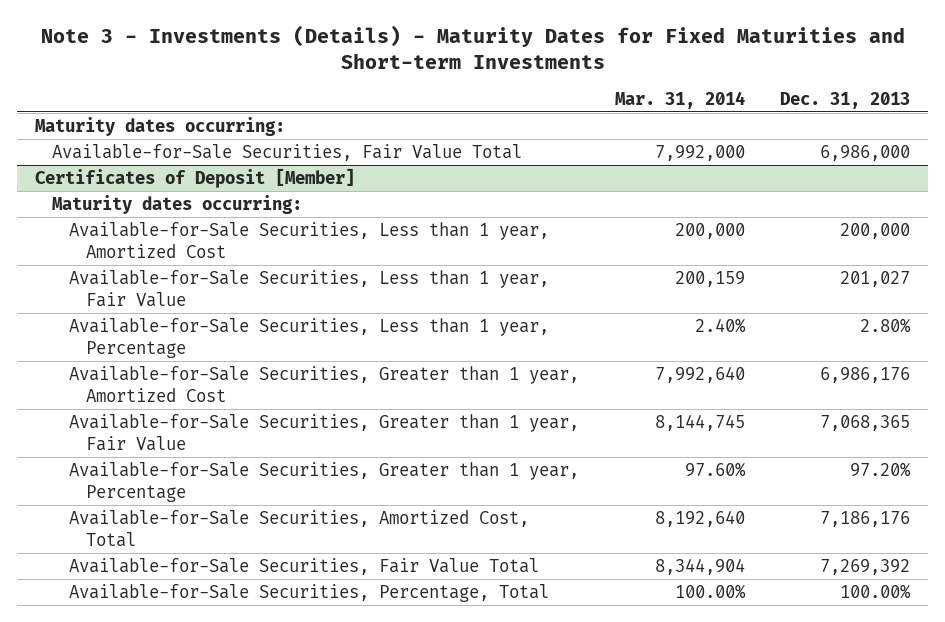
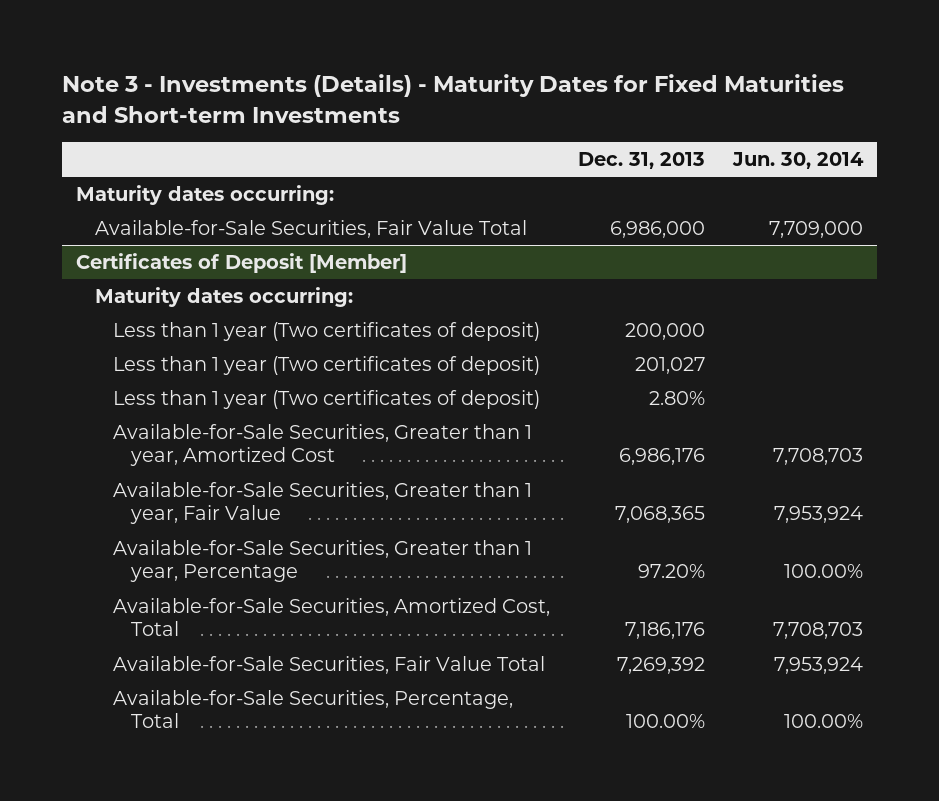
- | Mar. 31, 2014 | Dec. 31, 2013
+ | Dec. 31, 2013 | Jun. 30, 2014
@ Certificates of Deposit [Member]
- Available-for-Sale Securities, Less than 1 year, Amortized Cost | 200,000 | 200,000
- Available-for-Sale Securities, Less than 1 year, Fair Value | 200,159 | 201,027
- Available-for-Sale Securities, Less than 1 year, Percentage | 2.40% | 2.80%
+ Less than 1 year (Two certificates of deposit) | 200,000 |
+ Less than 1 year (Two certificates of deposit) | 201,027 |
+ Less than 1 year (Two certificates of deposit) | 2.80% |

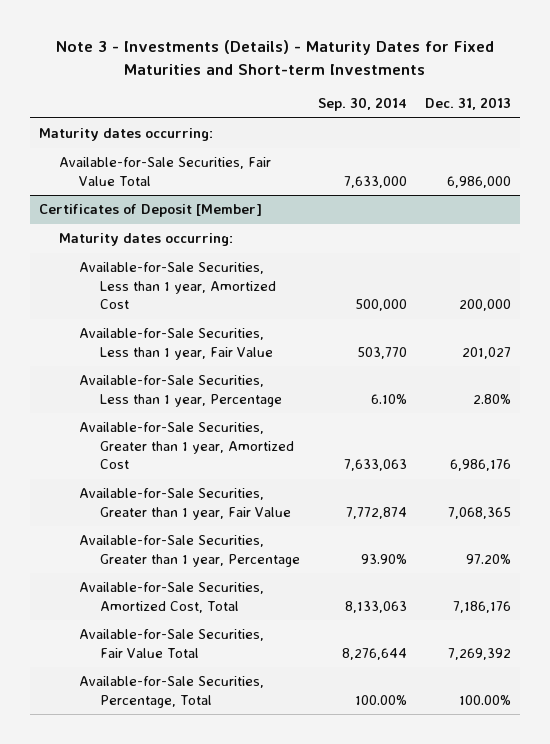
- | Dec. 31, 2013 | Jun. 30, 2014
+ | Sep. 30, 2014 | Dec. 31, 2013
@ Certificates of Deposit [Member]
- Less than 1 year (Two certificates of deposit) | 200,000 |
- Less than 1 year (Two certificates of deposit) | 201,027 |
- Less than 1 year (Two certificates of deposit) | 2.80% |
+ Available-for-Sale Securities, Less than 1 year, Amortized Cost | 500,000 | 200,000
+ Available-for-Sale Securities, Less than 1 year, Fair Value | 503,770 | 201,027
+ Available-for-Sale Securities, Less than 1 year, Percentage | 6.10% | 2.80%

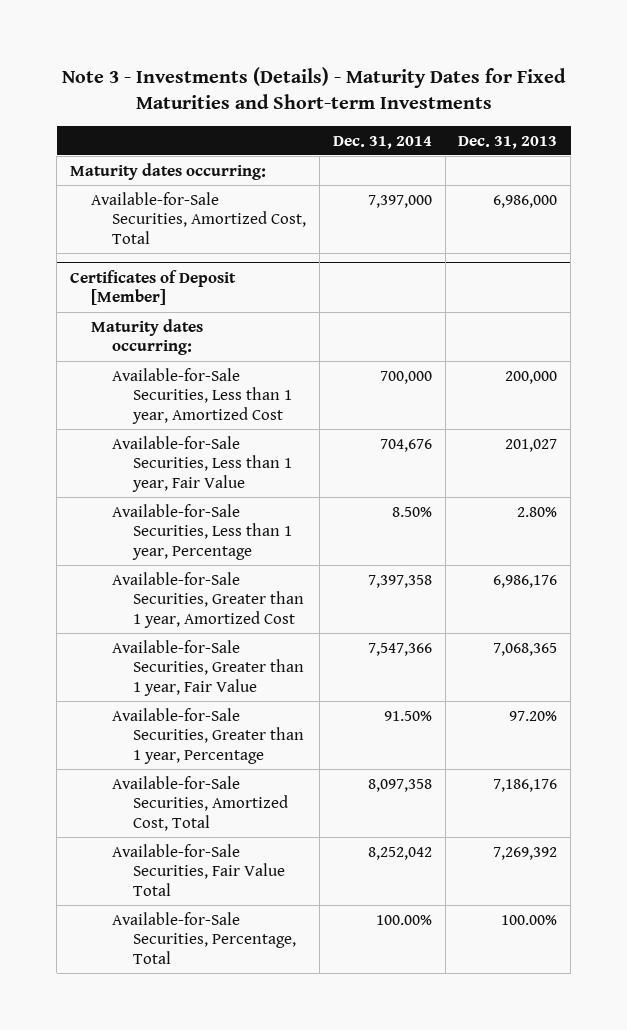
- | Sep. 30, 2014 | Dec. 31, 2013
+ | Dec. 31, 2014 | Dec. 31, 2013
- Available-for-Sale Securities, Fair Value Total | 7,633,000 | 6,986,000
+ Available-for-Sale Securities, Amortized Cost, Total | 7,397,000 | 6,986,000

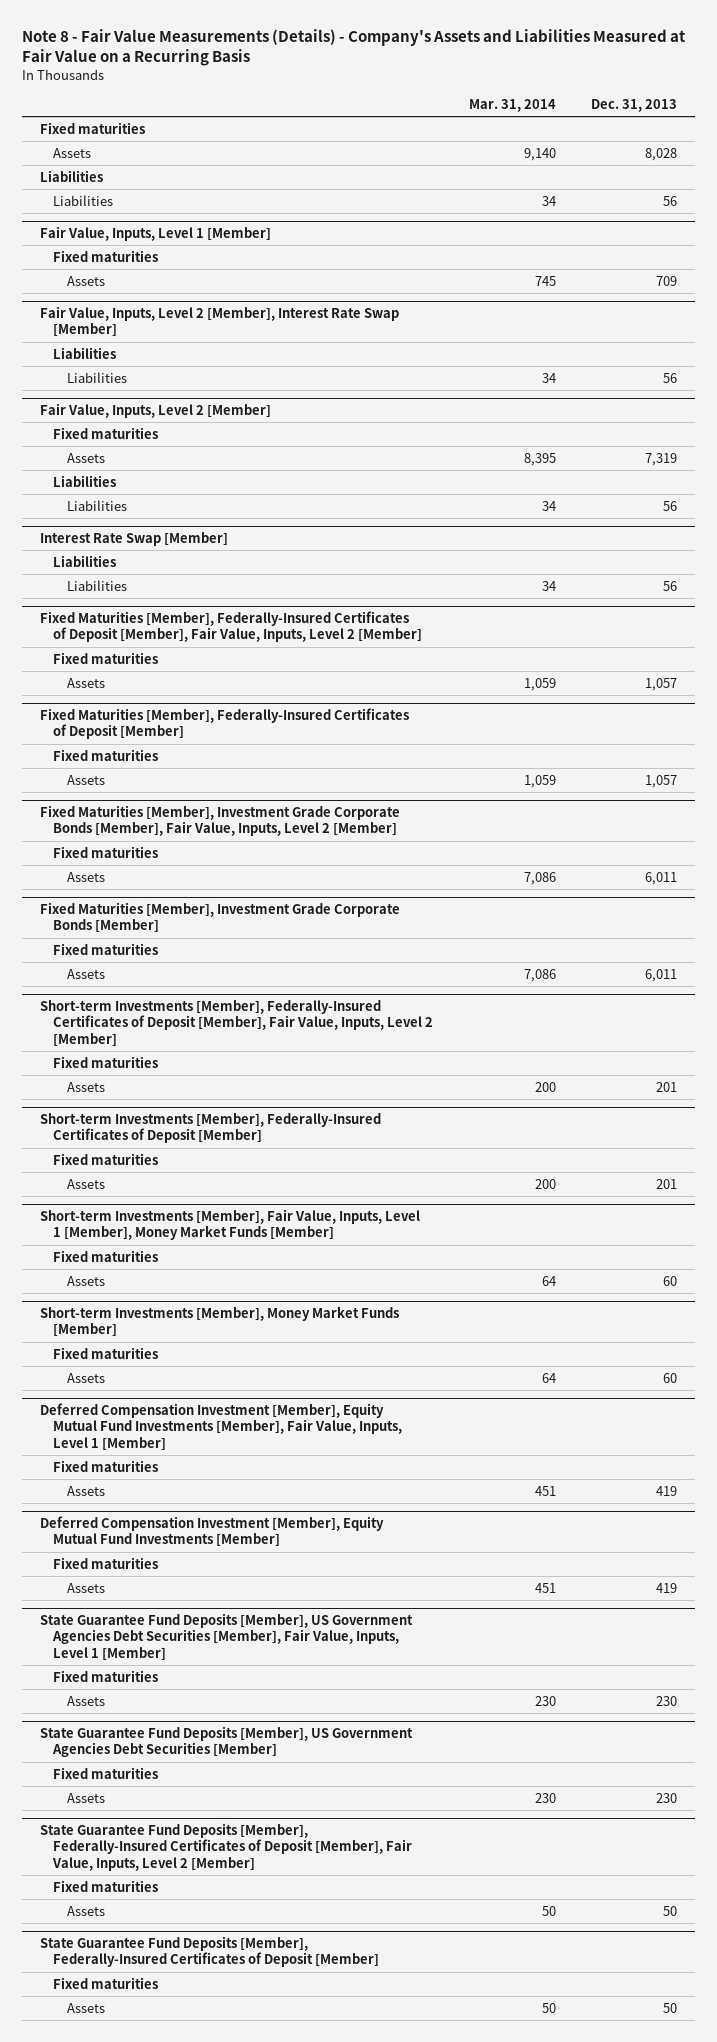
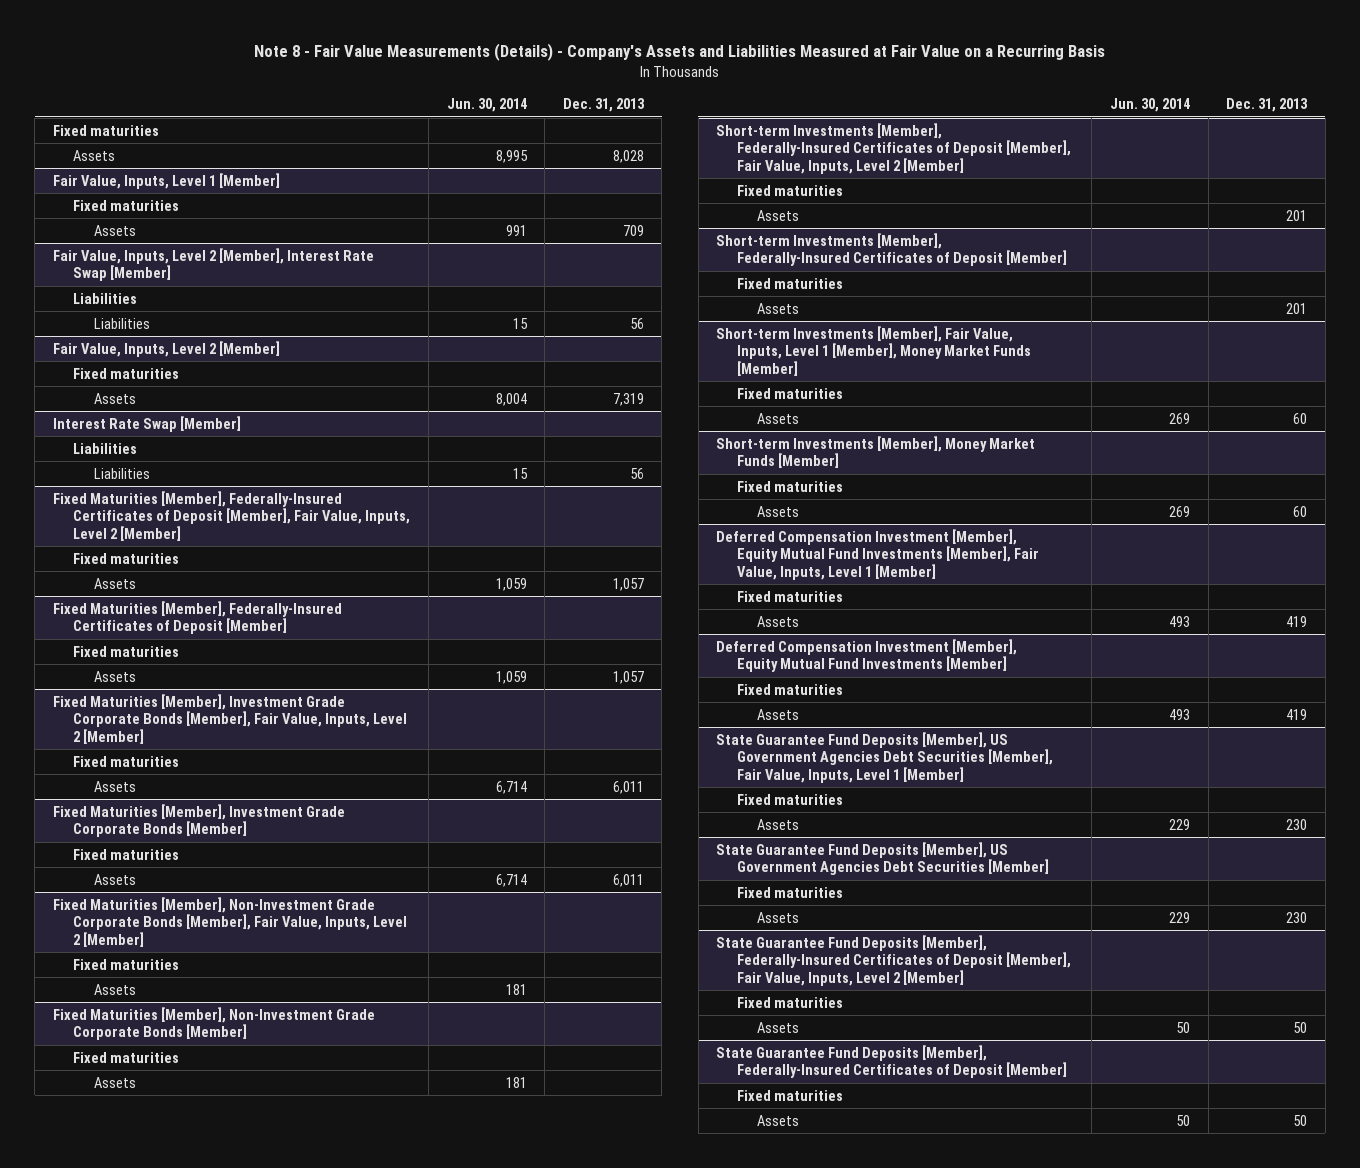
- | Mar. 31, 2014 | Dec. 31, 2013
+ | Jun. 30, 2014 | Dec. 31, 2013
- Liabilities
- Liabilities | 34 | 56
@ Fair Value, Inputs, Level 2 [Member]
- Liabilities
- Liabilities | 34 | 56
+ Fixed Maturities [Member], Non-Investment Grade Corporate Bonds [Member], Fair Value, Inputs, Level 2 [Member]
+ Fixed maturities
+ Assets | 181 |
+ Fixed Maturities [Member], Non-Investment Grade Corporate Bonds [Member]
+ Fixed maturities
+ Assets | 181 |

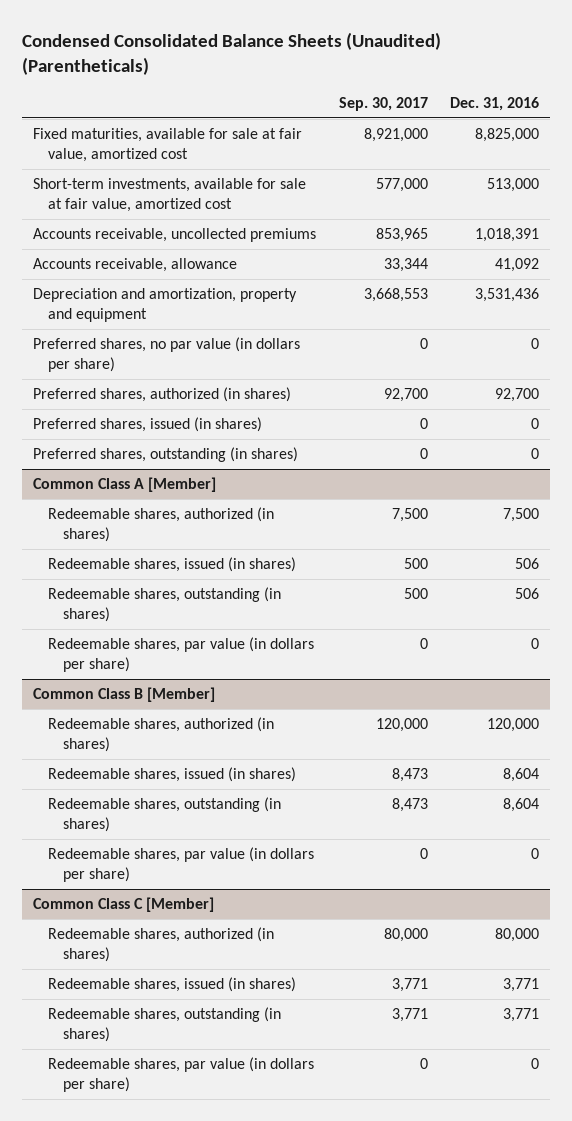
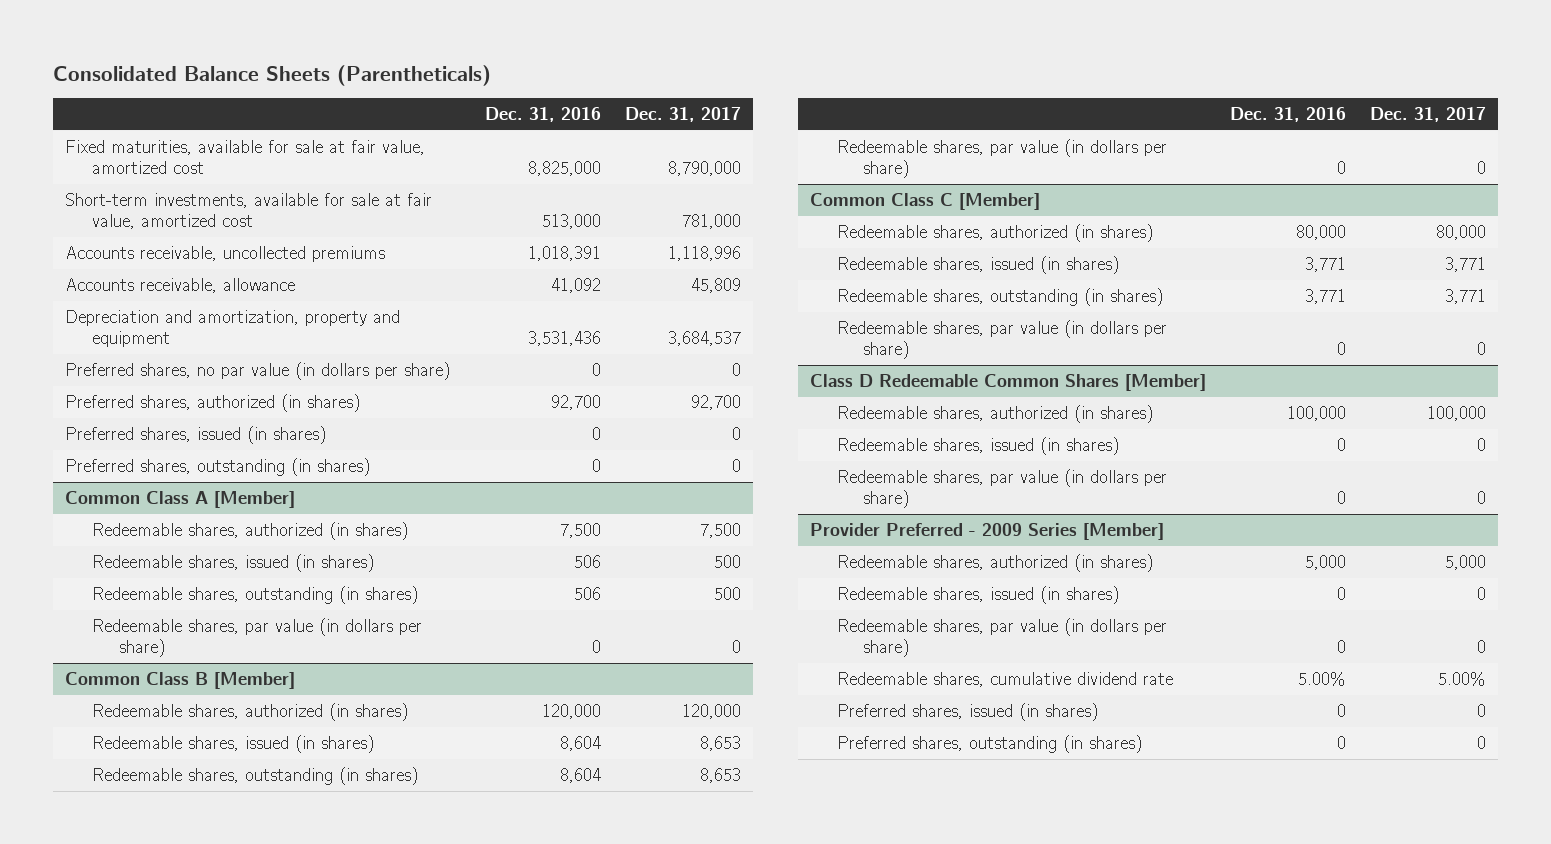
- Condensed Consolidated Balance Sheets (Unaudited) (Parentheticals)
+ Consolidated Balance Sheets (Parentheticals)
- | Sep. 30, 2017 | Dec. 31, 2016
+ | Dec. 31, 2016 | Dec. 31, 2017
+ Class D Redeemable Common Shares [Member]
+ Redeemable shares, authorized (in shares) | 100,000 | 100,000
+ Redeemable shares, issued (in shares) | 0 | 0
+ Redeemable shares, par value (in dollars per share) | 0 | 0
+ Provider Preferred - 2009 Series [Member]
+ Redeemable shares, authorized (in shares) | 5,000 | 5,000
+ Redeemable shares, issued (in shares) | 0 | 0
+ Redeemable shares, par value (in dollars per share) | 0 | 0
+ Redeemable shares, cumulative dividend rate | 5.00% | 5.00%
+ Preferred shares, issued (in shares) | 0 | 0
+ Preferred shares, outstanding (in shares) | 0 | 0

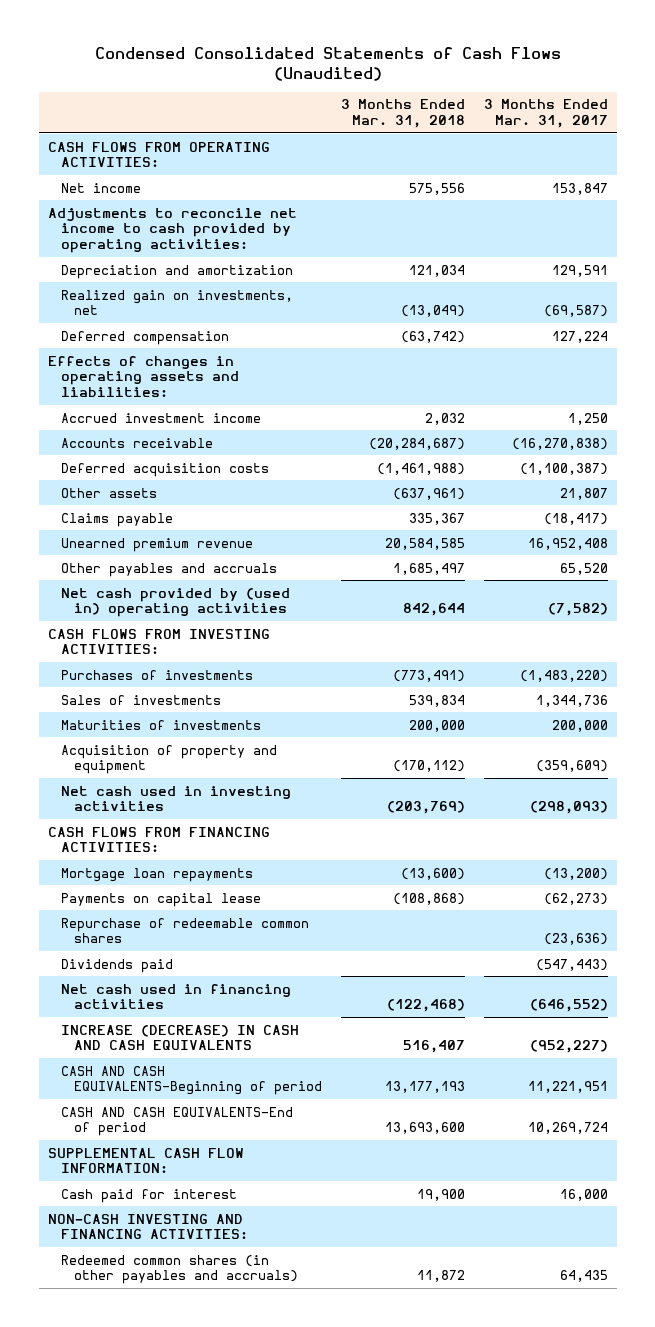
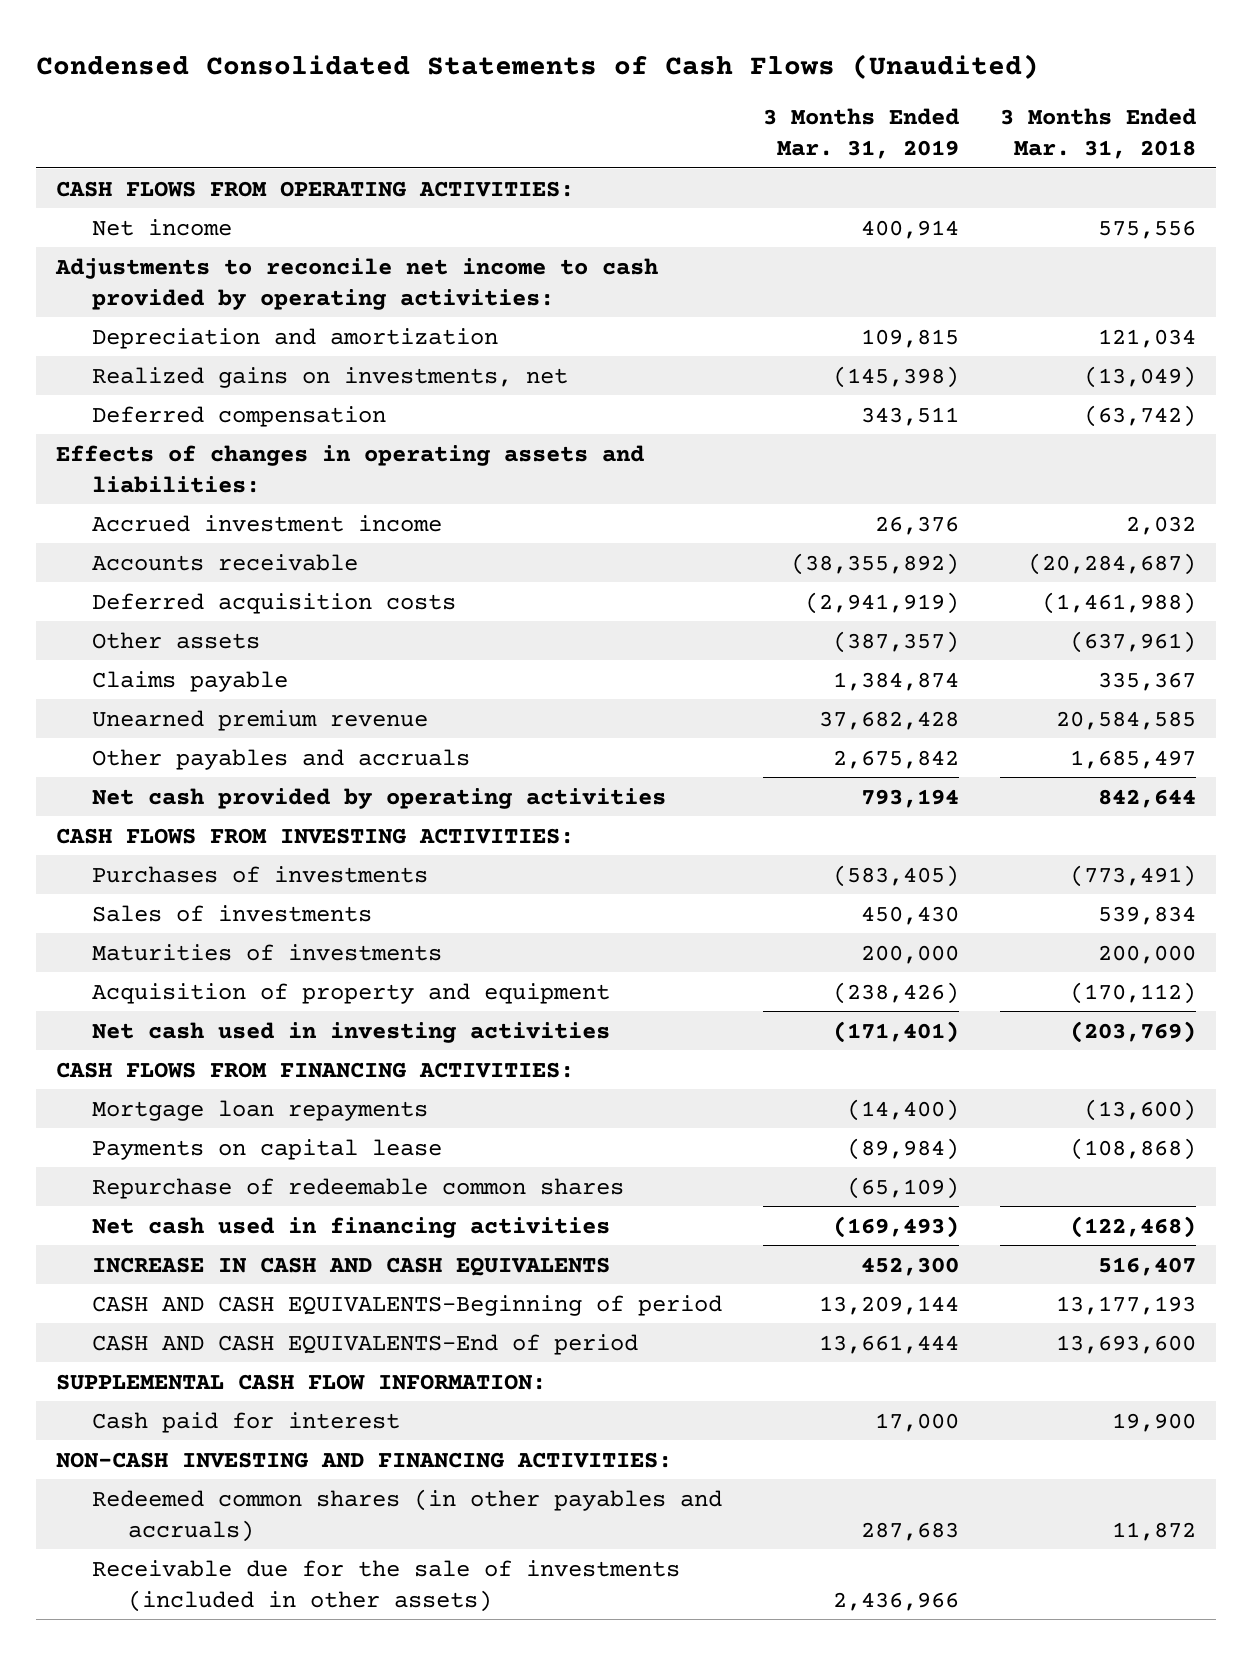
- | 3 Months Ended Mar. 31, 2018 | 3 Months Ended Mar. 31, 2017
+ | 3 Months Ended Mar. 31, 2019 | 3 Months Ended Mar. 31, 2018
- Realized gain on investments, net | (13,049) | (69,587)
+ Realized gains on investments, net | (145,398) | (13,049)
- Net cash provided by (used in) operating activities | 842,644 | (7,582)
+ Net cash provided by operating activities | 793,194 | 842,644
- Dividends paid | | (547,443)
- INCREASE (DECREASE) IN CASH AND CASH EQUIVALENTS | 516,407 | (952,227)
+ INCREASE IN CASH AND CASH EQUIVALENTS | 452,300 | 516,407
+ Receivable due for the sale of investments (included in other assets) | 2,436,966 |

